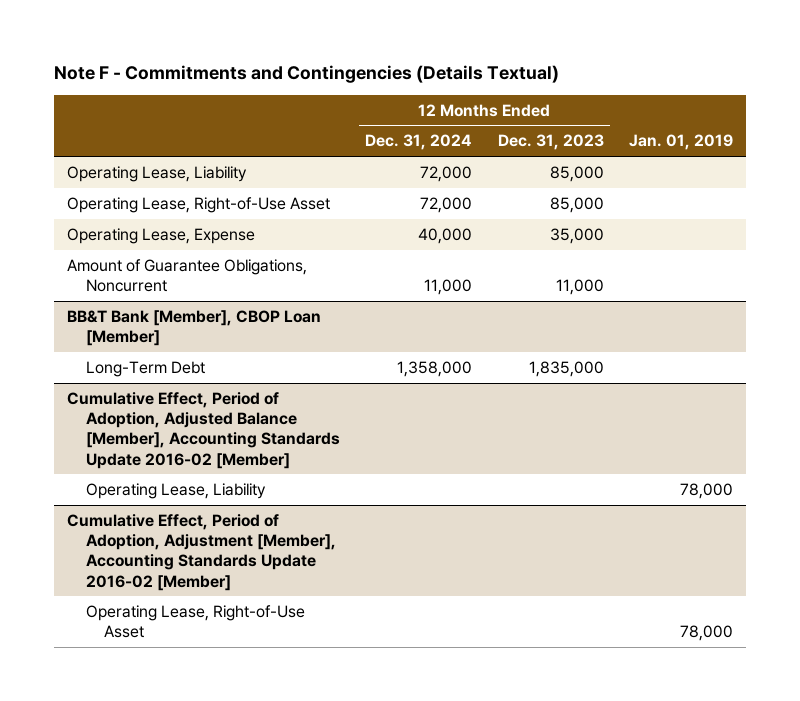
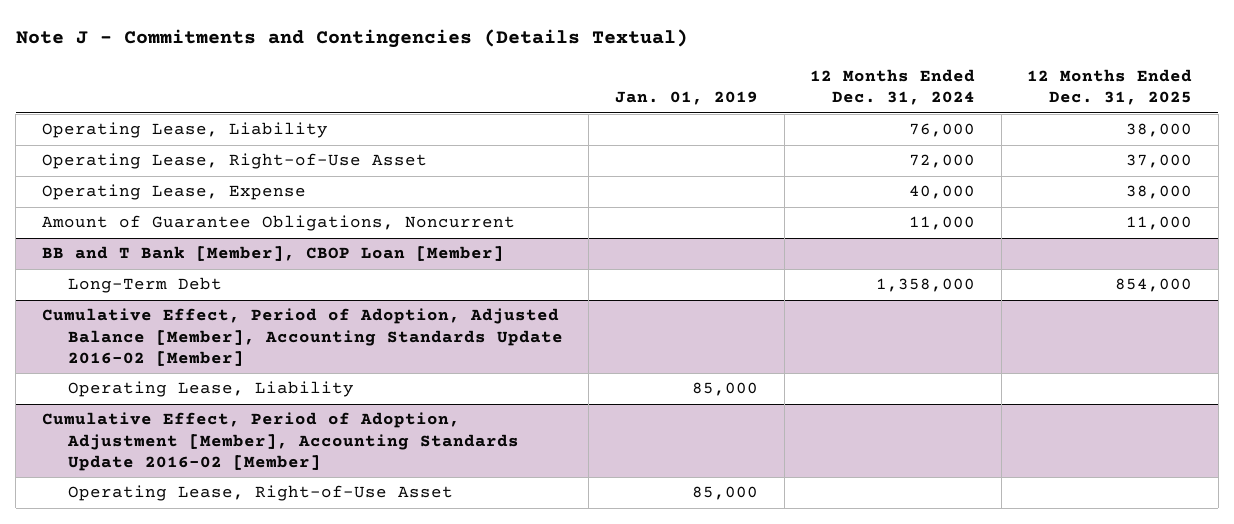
- Note F - Commitments and Contingencies (Details Textual)
+ Note J - Commitments and Contingencies (Details Textual)
- | 12 Months Ended Dec. 31, 2024 | 12 Months Ended Dec. 31, 2023 | Jan. 01, 2019
+ | Jan. 01, 2019 | 12 Months Ended Dec. 31, 2024 | 12 Months Ended Dec. 31, 2025
- Operating Lease, Liability | 72,000 | 85,000 |
+ Operating Lease, Liability | | 76,000 | 38,000
- BB&T Bank [Member], CBOP Loan [Member]
+ BB and T Bank [Member], CBOP Loan [Member]
@ Cumulative Effect, Period of Adoption, Adjusted Balance [Member], Accounting Standards Update 2016-02 [Member]
- Operating Lease, Liability | | | 78,000
+ Operating Lease, Liability | 85,000 | |
@ Cumulative Effect, Period of Adoption, Adjustment [Member], Accounting Standards Update 2016-02 [Member]
- Operating Lease, Right-of-Use Asset | | | 78,000
+ Operating Lease, Right-of-Use Asset | 85,000 | |

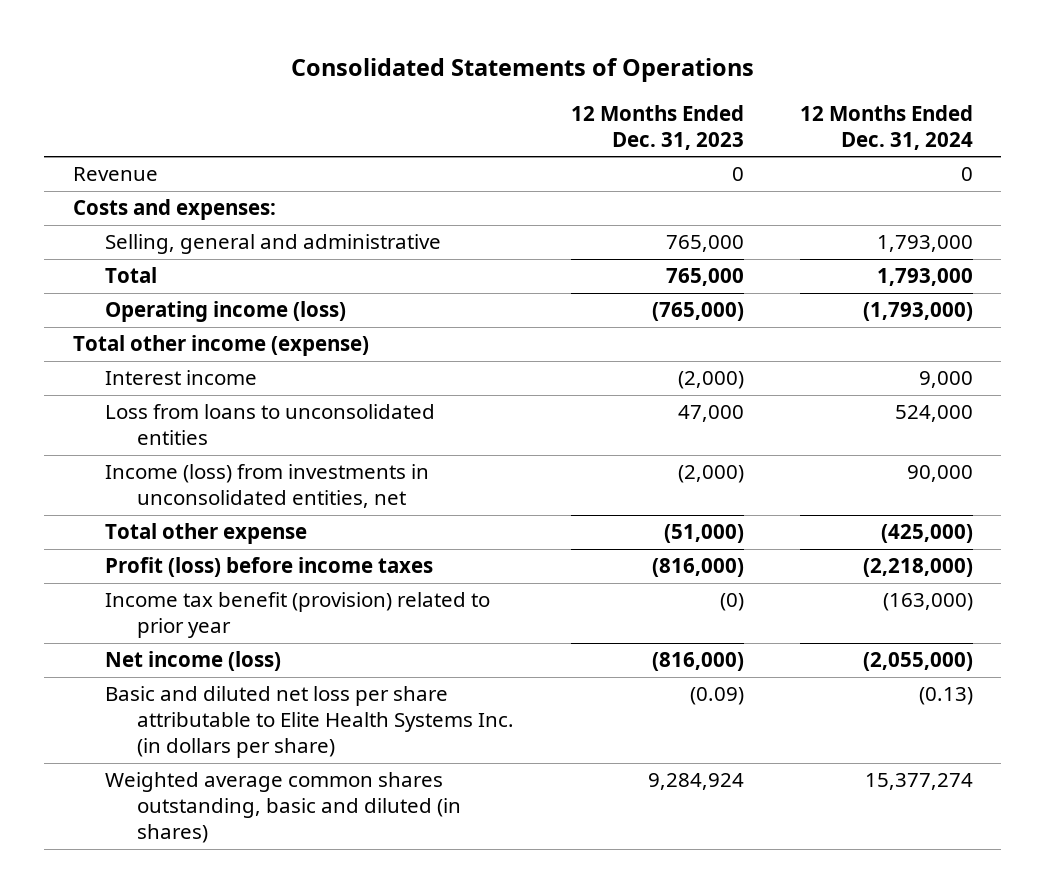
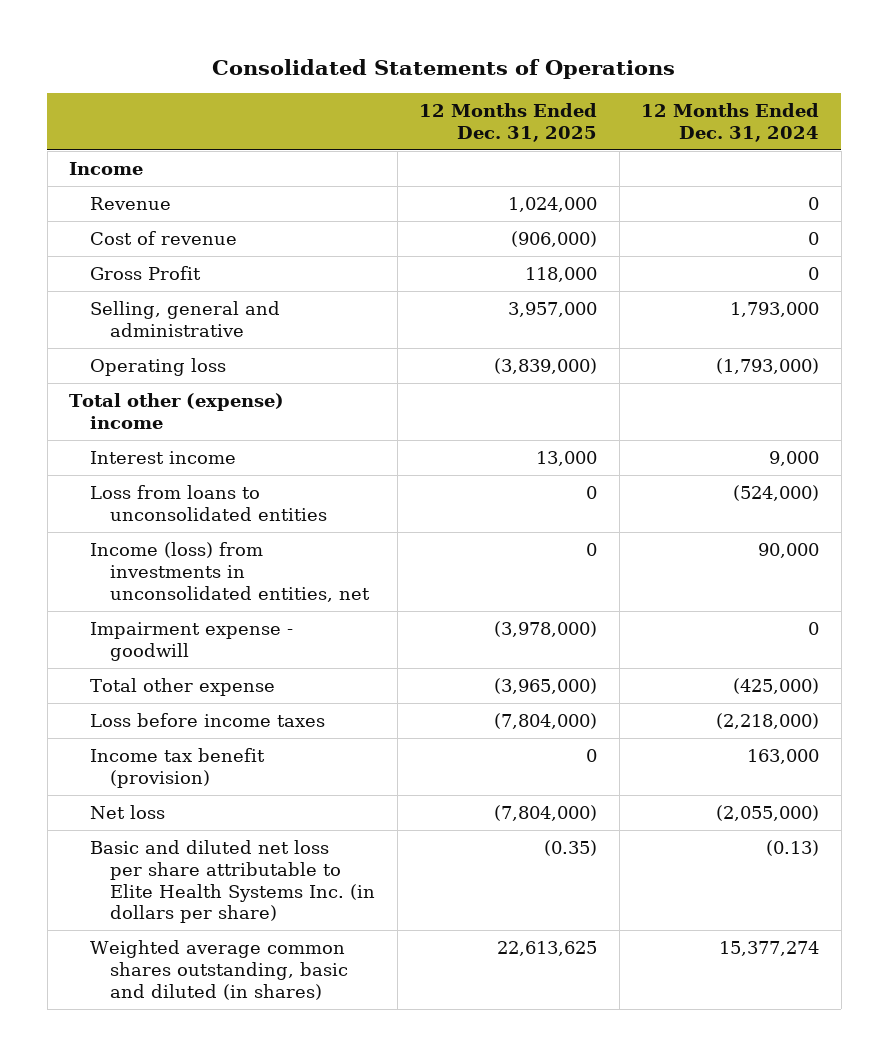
- | 12 Months Ended Dec. 31, 2023 | 12 Months Ended Dec. 31, 2024
+ | 12 Months Ended Dec. 31, 2025 | 12 Months Ended Dec. 31, 2024
+ Income
- Costs and expenses:
+ Cost of revenue | (906,000) | 0
+ Gross Profit | 118,000 | 0
- Total | 765,000 | 1,793,000
- Operating income (loss) | (765,000) | (1,793,000)
- Total other income (expense)
+ Operating loss | (3,839,000) | (1,793,000)
+ Total other (expense) income
- Loss from loans to unconsolidated entities | 47,000 | 524,000
+ Loss from loans to unconsolidated entities | 0 | (524,000)
+ Impairment expense - goodwill | (3,978,000) | 0
- Profit (loss) before income taxes | (816,000) | (2,218,000)
- Income tax benefit (provision) related to prior year | (0) | (163,000)
- Net income (loss) | (816,000) | (2,055,000)
+ Loss before income taxes | (7,804,000) | (2,218,000)
+ Income tax benefit (provision) | 0 | 163,000
+ Net loss | (7,804,000) | (2,055,000)

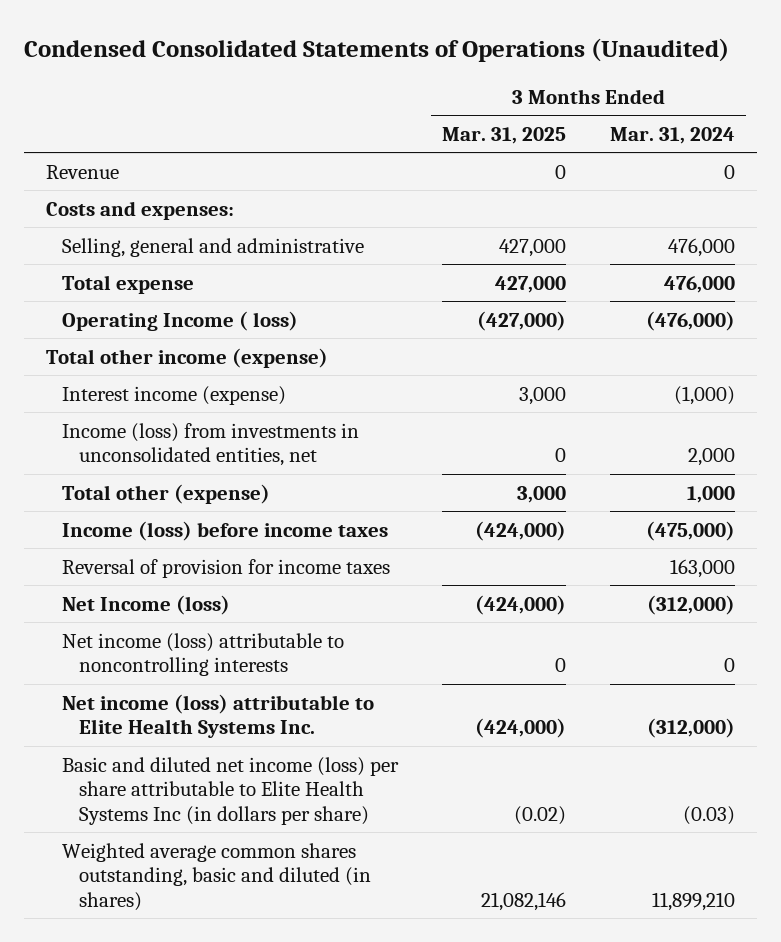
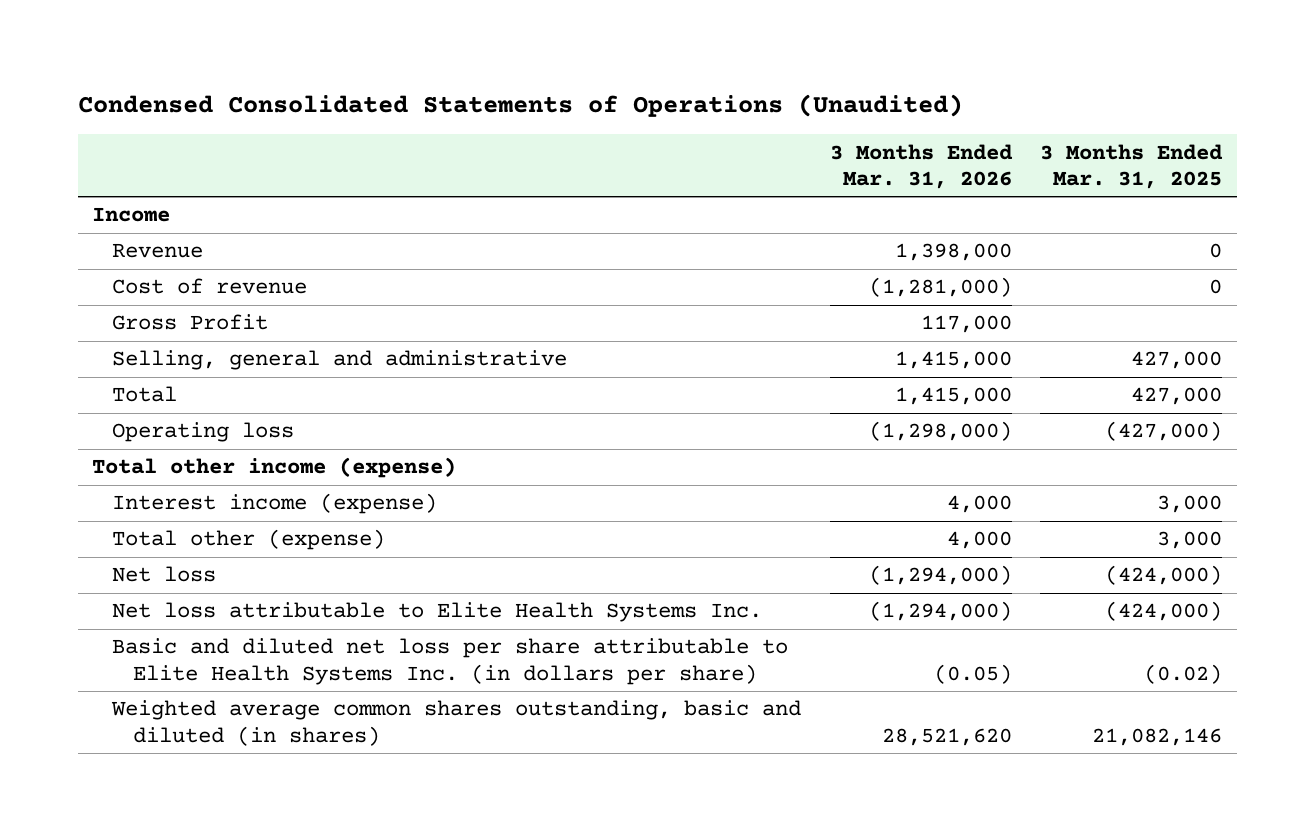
- | 3 Months Ended Mar. 31, 2025 | 3 Months Ended Mar. 31, 2024
+ | 3 Months Ended Mar. 31, 2026 | 3 Months Ended Mar. 31, 2025
+ Income
- Costs and expenses:
+ Cost of revenue | (1,281,000) | 0
+ Gross Profit | 117,000 |
- Total expense | 427,000 | 476,000
- Operating Income ( loss) | (427,000) | (476,000)
+ Total | 1,415,000 | 427,000
+ Operating loss | (1,298,000) | (427,000)
- Income (loss) from investments in unconsolidated entities, net | 0 | 2,000
- Income (loss) before income taxes | (424,000) | (475,000)
- Reversal of provision for income taxes | | 163,000
- Net Income (loss) | (424,000) | (312,000)
- Net income (loss) attributable to noncontrolling interests | 0 | 0
- Net income (loss) attributable to Elite Health Systems Inc. | (424,000) | (312,000)
- Basic and diluted net income (loss) per share attributable to Elite Health Systems Inc (in dollars per share) | (0.02) | (0.03)
+ Net loss | (1,294,000) | (424,000)
+ Net loss attributable to Elite Health Systems Inc. | (1,294,000) | (424,000)
+ Basic and diluted net loss per share attributable to Elite Health Systems Inc. (in dollars per share) | (0.05) | (0.02)

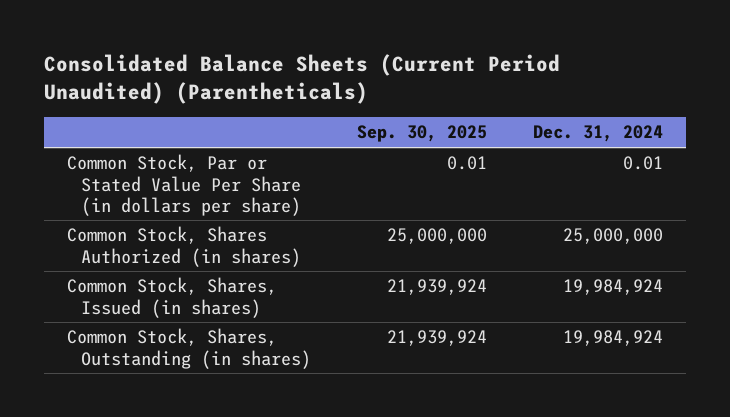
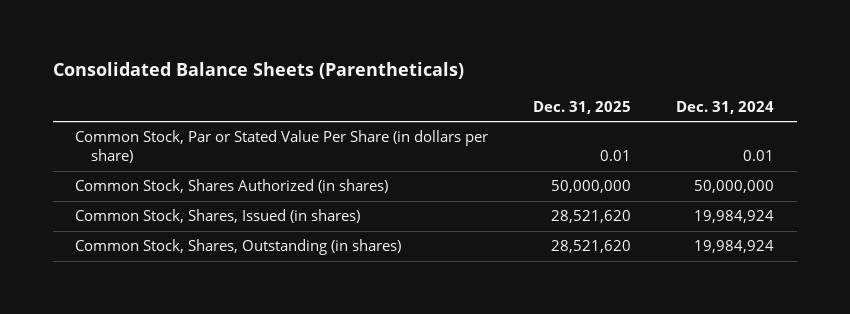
- Consolidated Balance Sheets (Current Period Unaudited) (Parentheticals)
+ Consolidated Balance Sheets (Parentheticals)
- | Sep. 30, 2025 | Dec. 31, 2024
+ | Dec. 31, 2025 | Dec. 31, 2024
- Common Stock, Shares Authorized (in shares) | 25,000,000 | 25,000,000
+ Common Stock, Shares Authorized (in shares) | 50,000,000 | 50,000,000

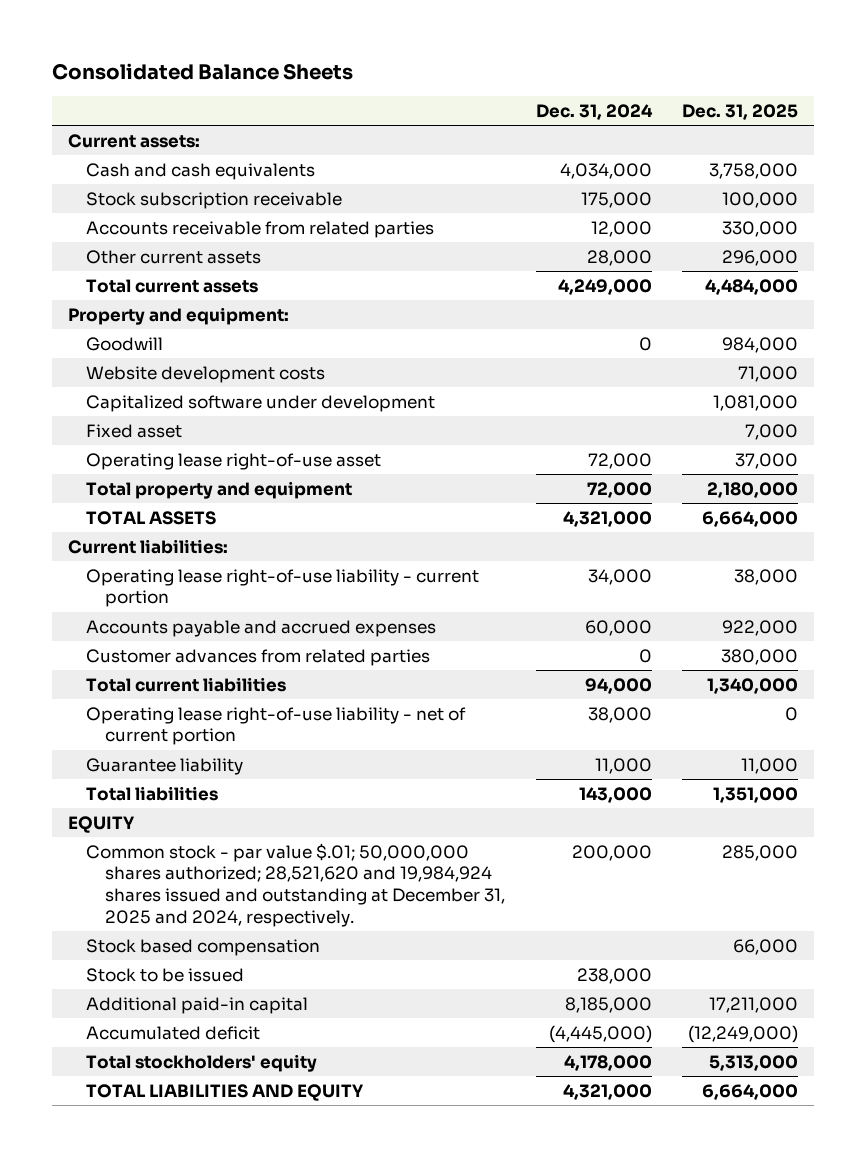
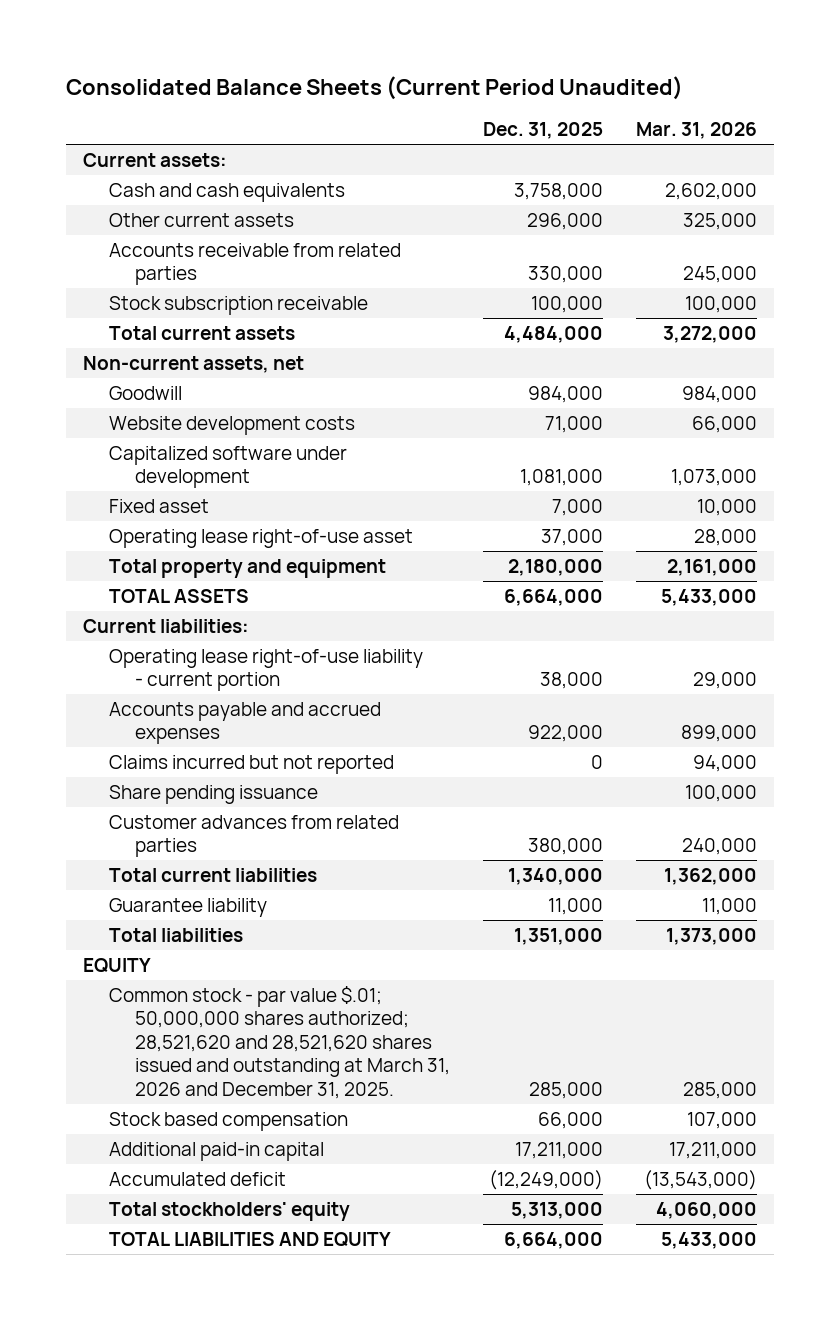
- Consolidated Balance Sheets
+ Consolidated Balance Sheets (Current Period Unaudited)
- | Dec. 31, 2024 | Dec. 31, 2025
+ | Dec. 31, 2025 | Mar. 31, 2026
moved down: Accounts receivable from related parties | 330,000 | 245,000
moved down: Stock subscription receivable | 100,000 | 100,000
- Property and equipment:
+ Non-current assets, net
+ Claims incurred but not reported | 0 | 94,000
+ Share pending issuance | | 100,000
- Operating lease right-of-use liability - net of current portion | 38,000 | 0
- Common stock - par value $.01; 50,000,000 shares authorized; 28,521,620 and 19,984,924 shares issued and outstanding at December 31, 2025 and 2024, respectively. | 200,000 | 285,000
+ Common stock - par value $.01; 50,000,000 shares authorized; 28,521,620 and 28,521,620 shares issued and outstanding at March 31, 2026 and December 31, 2025. | 285,000 | 285,000
- Stock to be issued | 238,000 |

